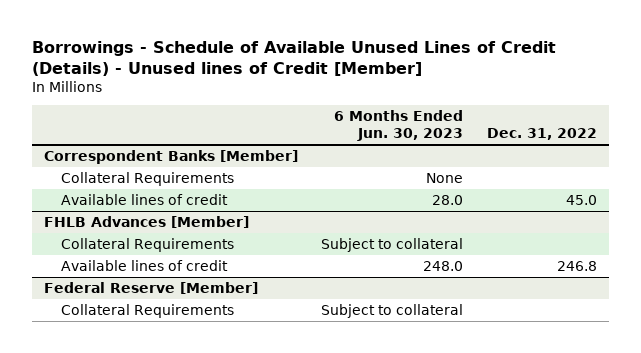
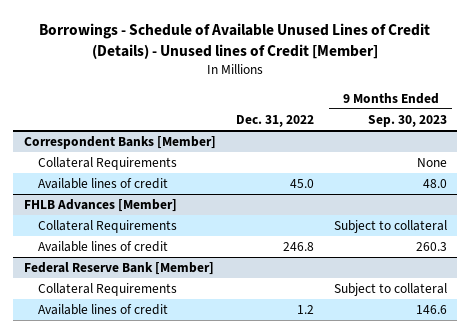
- | 6 Months Ended Jun. 30, 2023 | Dec. 31, 2022
+ | Dec. 31, 2022 | 9 Months Ended Sep. 30, 2023
- Federal Reserve [Member]
+ Federal Reserve Bank [Member]
+ Available lines of credit | 1.2 | 146.6

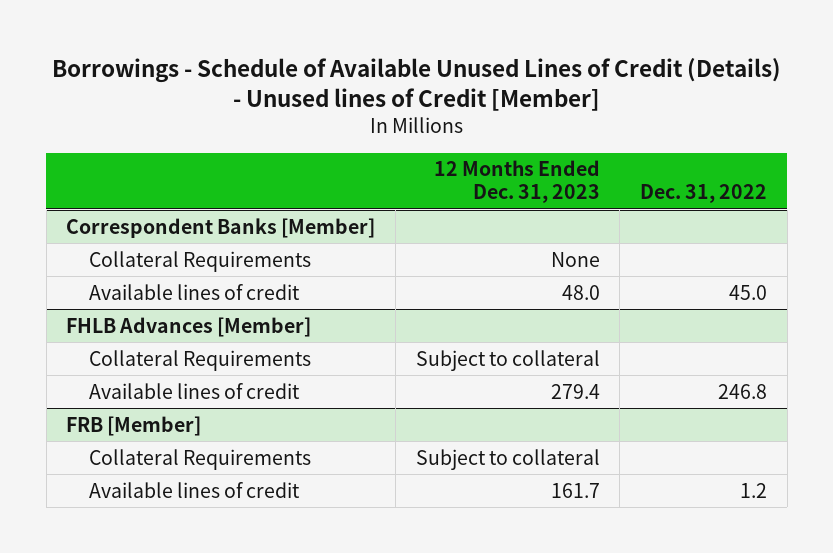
- | Dec. 31, 2022 | 9 Months Ended Sep. 30, 2023
+ | 12 Months Ended Dec. 31, 2023 | Dec. 31, 2022
- Federal Reserve Bank [Member]
+ FRB [Member]

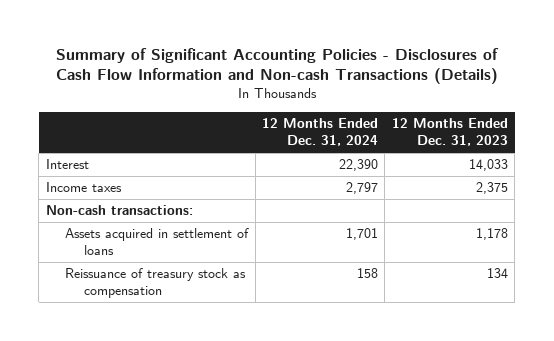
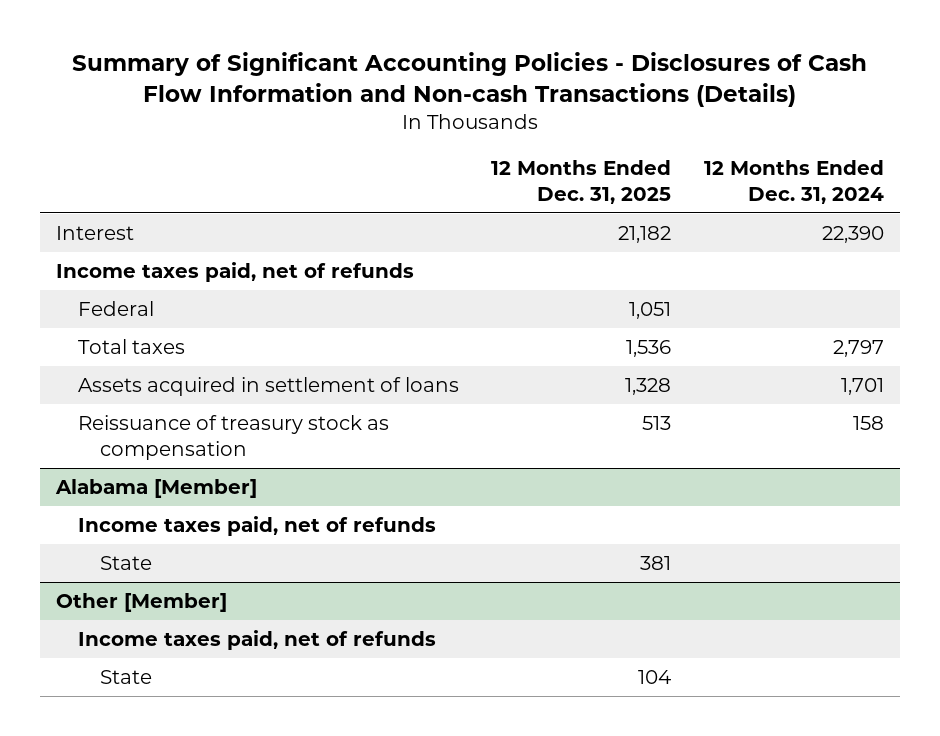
- | 12 Months Ended Dec. 31, 2024 | 12 Months Ended Dec. 31, 2023
+ | 12 Months Ended Dec. 31, 2025 | 12 Months Ended Dec. 31, 2024
- Income taxes | 2,797 | 2,375
- Non-cash transactions:
+ Income taxes paid, net of refunds
+ Federal | 1,051 |
+ Total taxes | 1,536 | 2,797
+ Alabama [Member]
+ Income taxes paid, net of refunds
+ State | 381 |
+ Other [Member]
+ Income taxes paid, net of refunds
+ State | 104 |

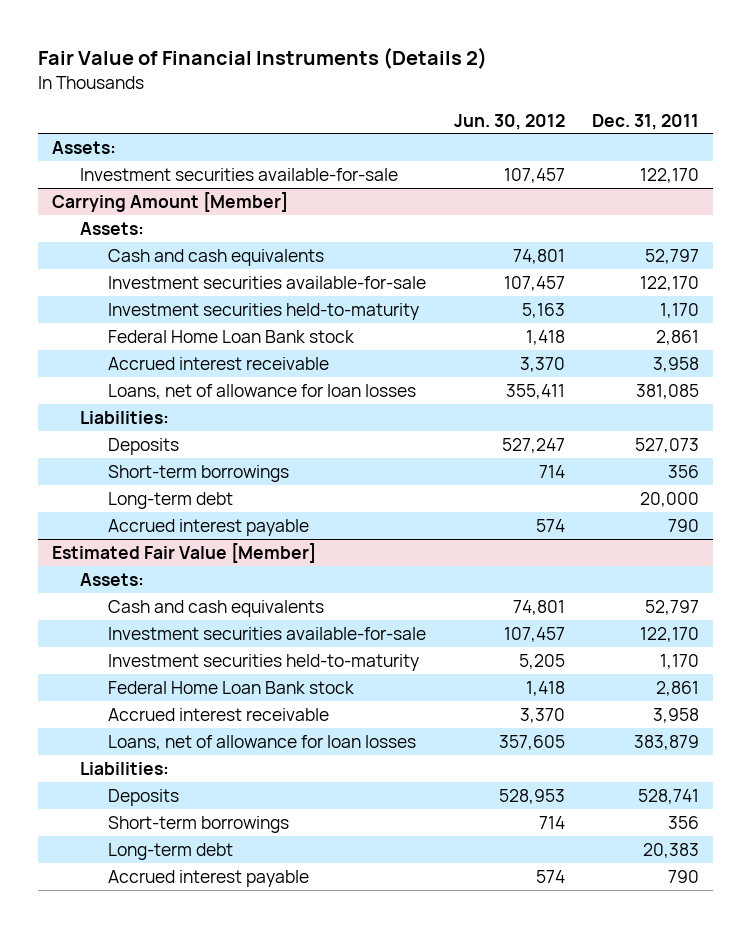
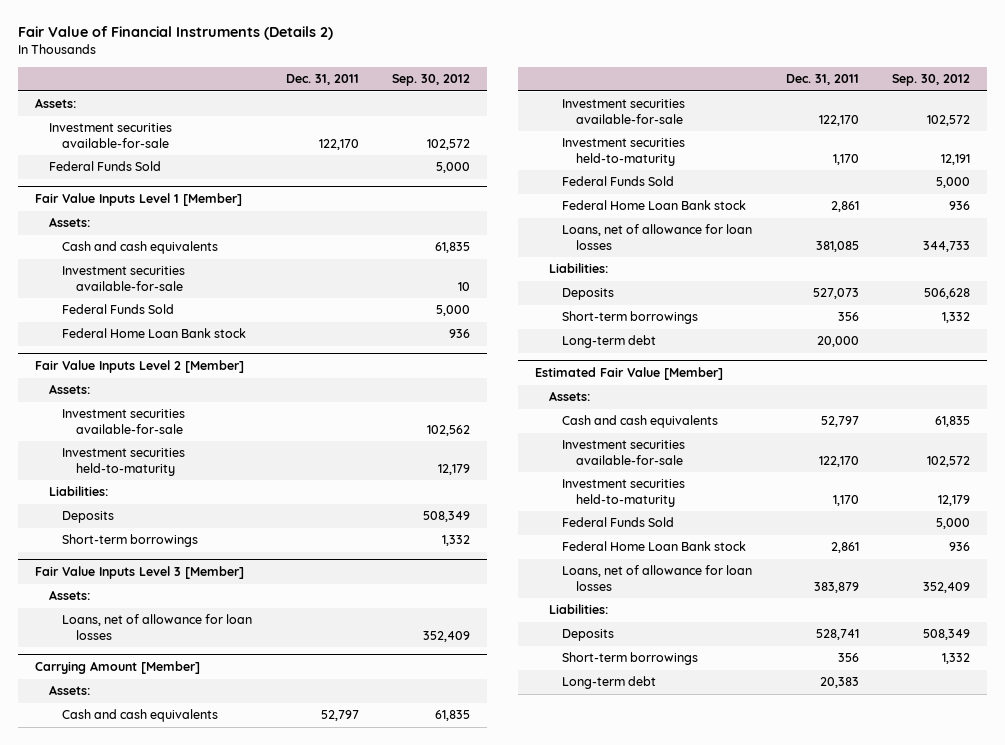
- | Jun. 30, 2012 | Dec. 31, 2011
+ | Dec. 31, 2011 | Sep. 30, 2012
+ Federal Funds Sold | | 5,000
+ Fair Value Inputs Level 1 [Member]
+ Assets:
+ Cash and cash equivalents | | 61,835
+ Investment securities available-for-sale | | 10
+ Federal Funds Sold | | 5,000
+ Federal Home Loan Bank stock | | 936
+ Fair Value Inputs Level 2 [Member]
+ Assets:
+ Investment securities available-for-sale | | 102,562
+ Investment securities held-to-maturity | | 12,179
+ Liabilities:
+ Deposits | | 508,349
+ Short-term borrowings | | 1,332
+ Fair Value Inputs Level 3 [Member]
+ Assets:
+ Loans, net of allowance for loan losses | | 352,409
@ Carrying Amount [Member]
+ Federal Funds Sold | | 5,000
- Accrued interest receivable | 3,370 | 3,958
- Accrued interest payable | 574 | 790
@ Estimated Fair Value [Member]
+ Federal Funds Sold | | 5,000
- Accrued interest receivable | 3,370 | 3,958
- Accrued interest payable | 574 | 790

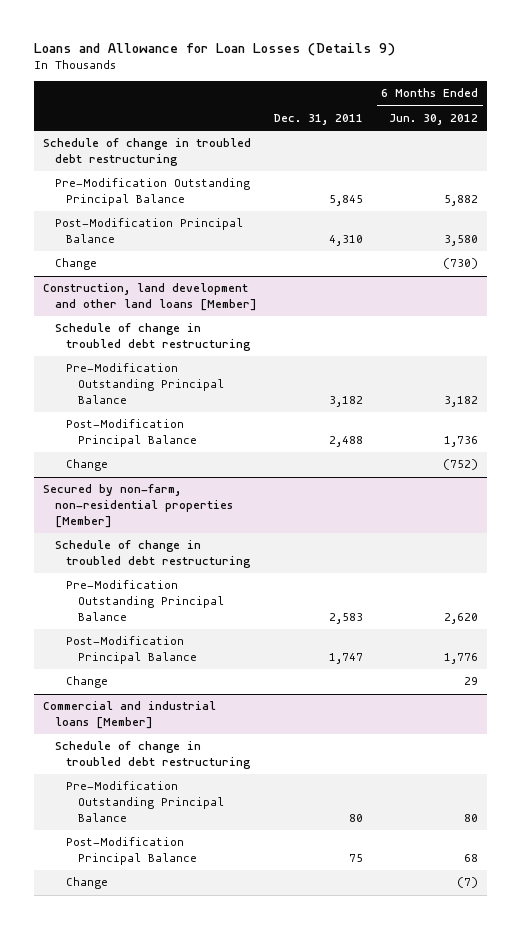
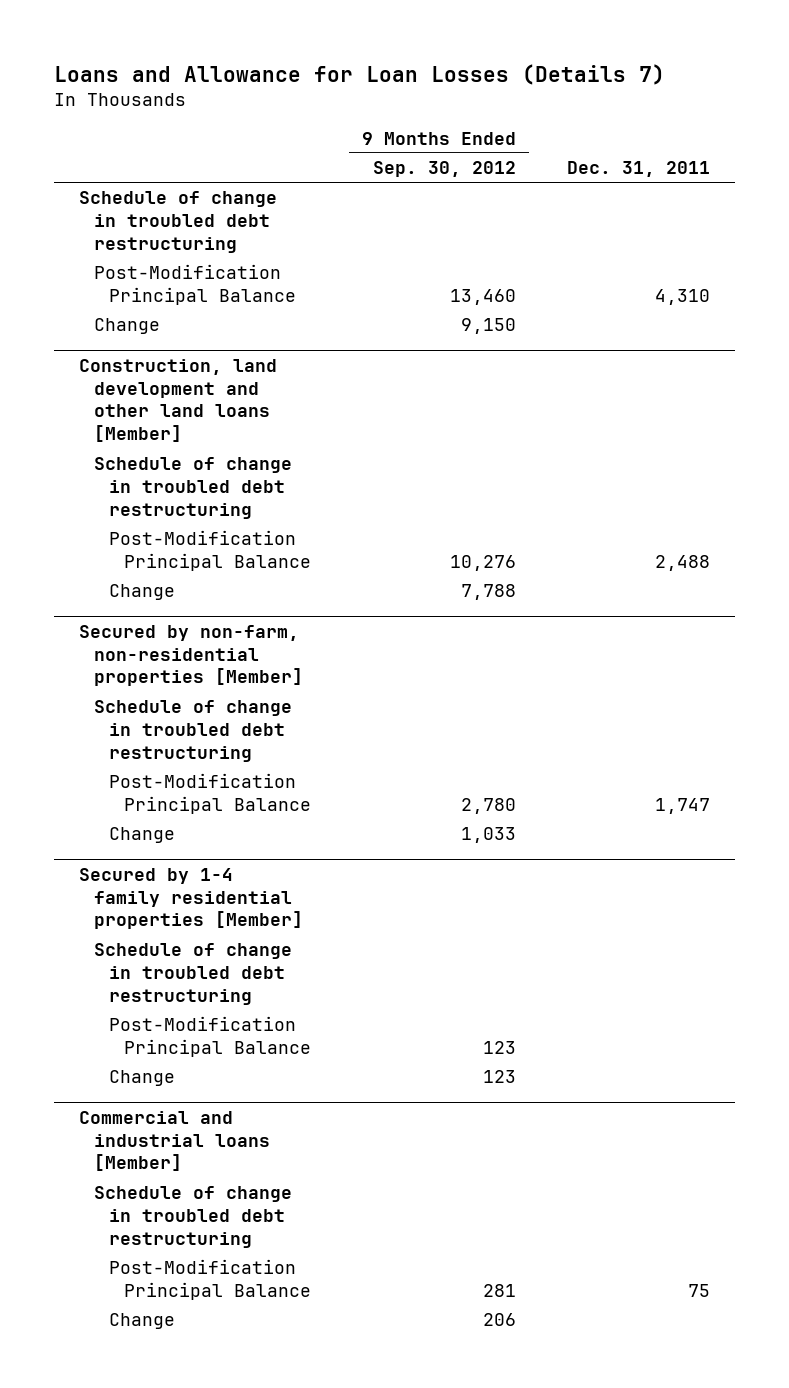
- Loans and Allowance for Loan Losses (Details 9)
+ Loans and Allowance for Loan Losses (Details 7)
- | Dec. 31, 2011 | 6 Months Ended Jun. 30, 2012
+ | 9 Months Ended Sep. 30, 2012 | Dec. 31, 2011
- Pre-Modification Outstanding Principal Balance | 5,845 | 5,882
@ Construction, land development and other land loans [Member]
- Pre-Modification Outstanding Principal Balance | 3,182 | 3,182
@ Secured by non-farm, non-residential properties [Member]
- Pre-Modification Outstanding Principal Balance | 2,583 | 2,620
+ Secured by 1-4 family residential properties [Member]
+ Schedule of change in troubled debt restructuring
+ Post-Modification Principal Balance | 123 |
+ Change | 123 |
@ Commercial and industrial loans [Member]
- Pre-Modification Outstanding Principal Balance | 80 | 80

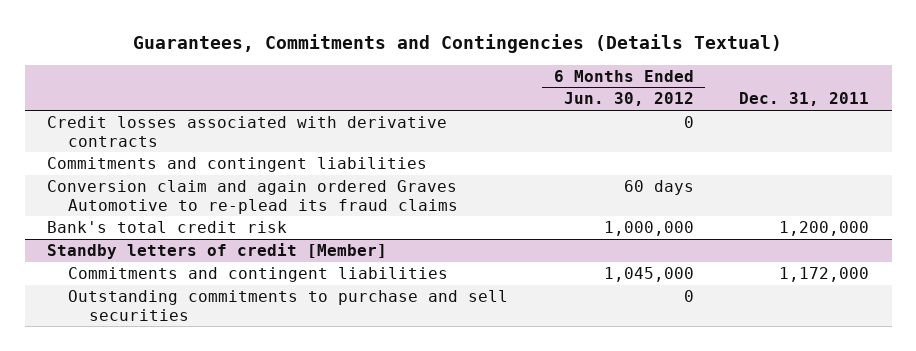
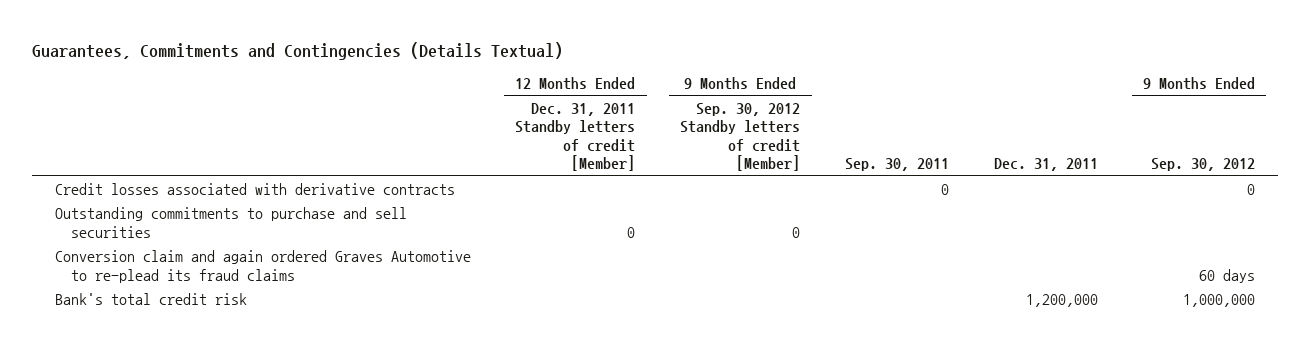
- | 6 Months Ended Jun. 30, 2012 | Dec. 31, 2011
+ | 12 Months Ended Dec. 31, 2011 Standby letters of credit [Member] | 9 Months Ended Sep. 30, 2012 Standby letters of credit [Member] | Sep. 30, 2011 | Dec. 31, 2011 | 9 Months Ended Sep. 30, 2012
- Commitments and contingent liabilities
+ Outstanding commitments to purchase and sell securities | 0 | 0 | | |
- Standby letters of credit [Member]
- Commitments and contingent liabilities | 1,045,000 | 1,172,000
- Outstanding commitments to purchase and sell securities | 0 |

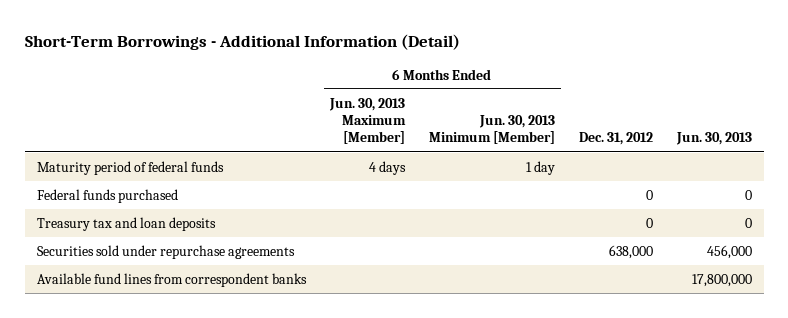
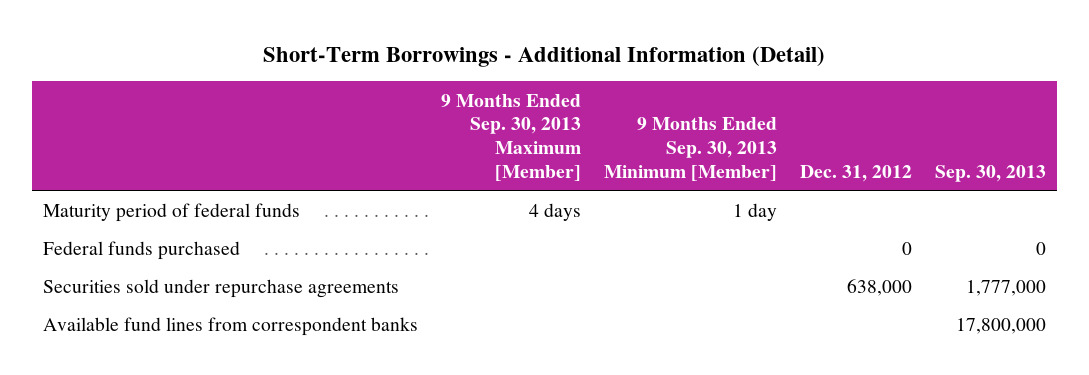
- | 6 Months Ended Jun. 30, 2013 Maximum [Member] | 6 Months Ended Jun. 30, 2013 Minimum [Member] | Dec. 31, 2012 | Jun. 30, 2013
+ | 9 Months Ended Sep. 30, 2013 Maximum [Member] | 9 Months Ended Sep. 30, 2013 Minimum [Member] | Dec. 31, 2012 | Sep. 30, 2013
- Treasury tax and loan deposits | | | 0 | 0

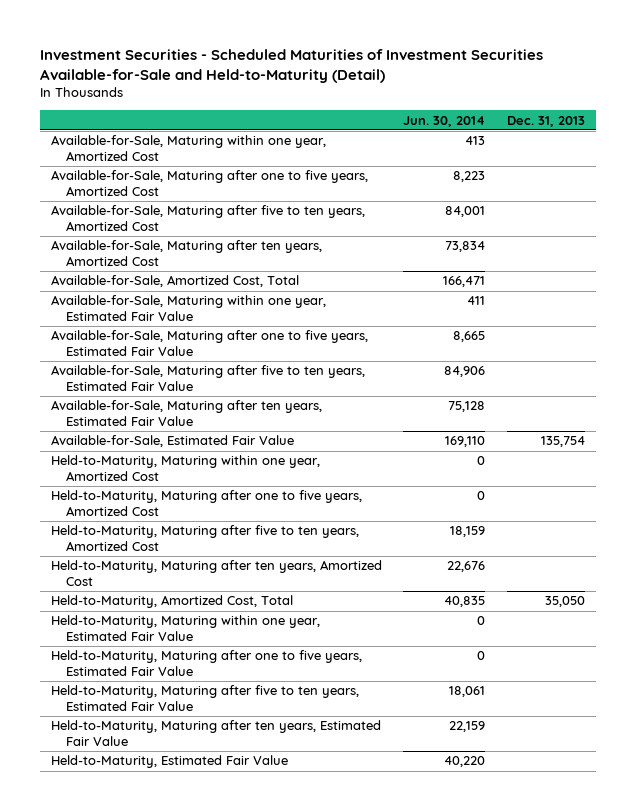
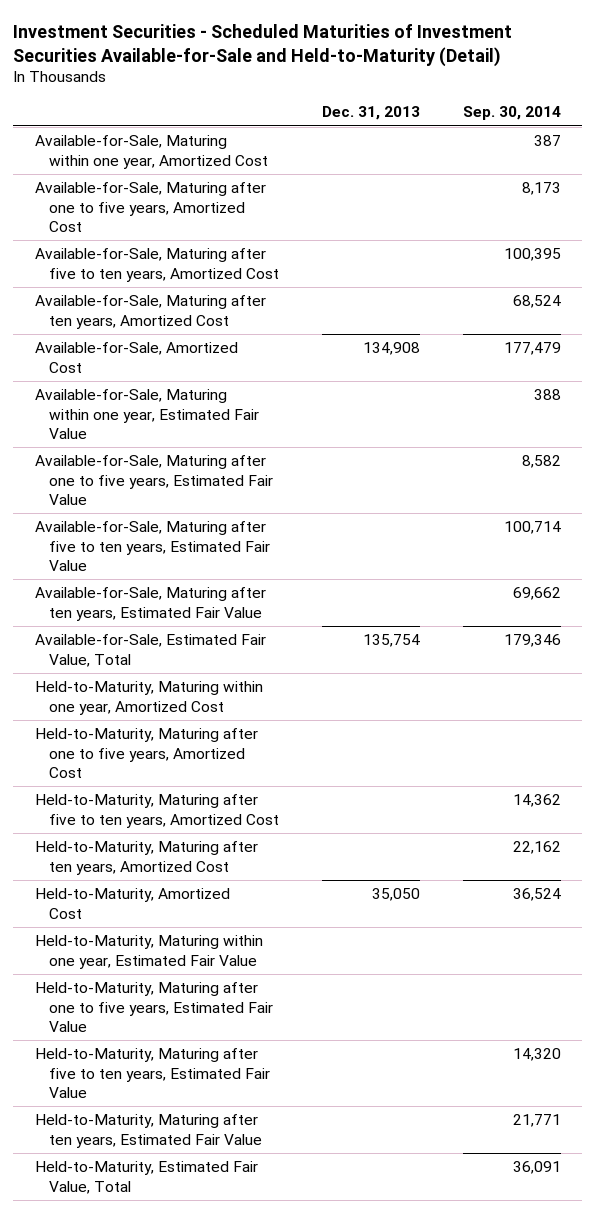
- | Jun. 30, 2014 | Dec. 31, 2013
+ | Dec. 31, 2013 | Sep. 30, 2014
- Available-for-Sale, Amortized Cost, Total | 166,471 |
+ Available-for-Sale, Amortized Cost | 134,908 | 177,479
- Available-for-Sale, Estimated Fair Value | 169,110 | 135,754
+ Available-for-Sale, Estimated Fair Value, Total | 135,754 | 179,346
- Held-to-Maturity, Amortized Cost, Total | 40,835 | 35,050
+ Held-to-Maturity, Amortized Cost | 35,050 | 36,524
- Held-to-Maturity, Estimated Fair Value | 40,220 |
+ Held-to-Maturity, Estimated Fair Value, Total | | 36,091

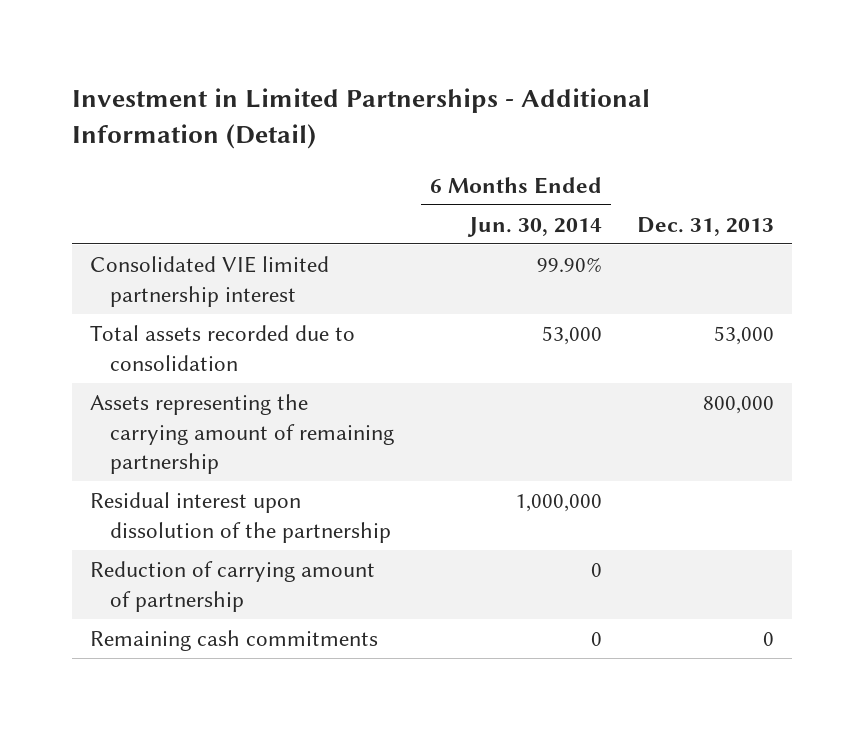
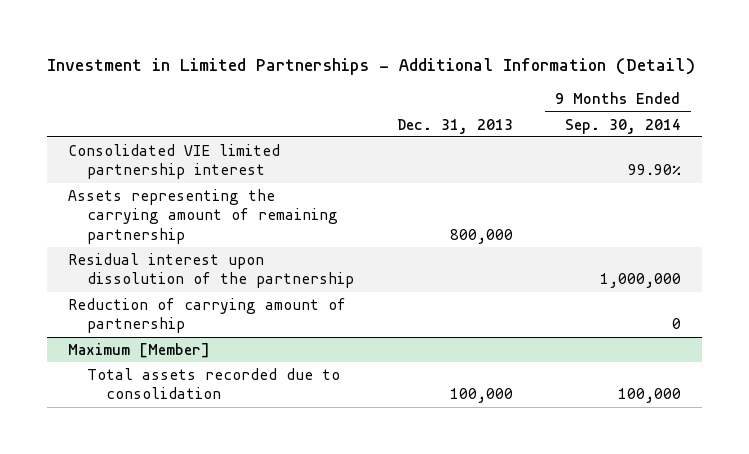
- | 6 Months Ended Jun. 30, 2014 | Dec. 31, 2013
+ | Dec. 31, 2013 | 9 Months Ended Sep. 30, 2014
- Total assets recorded due to consolidation | 53,000 | 53,000
- Remaining cash commitments | 0 | 0
+ Maximum [Member]
+ Total assets recorded due to consolidation | 100,000 | 100,000

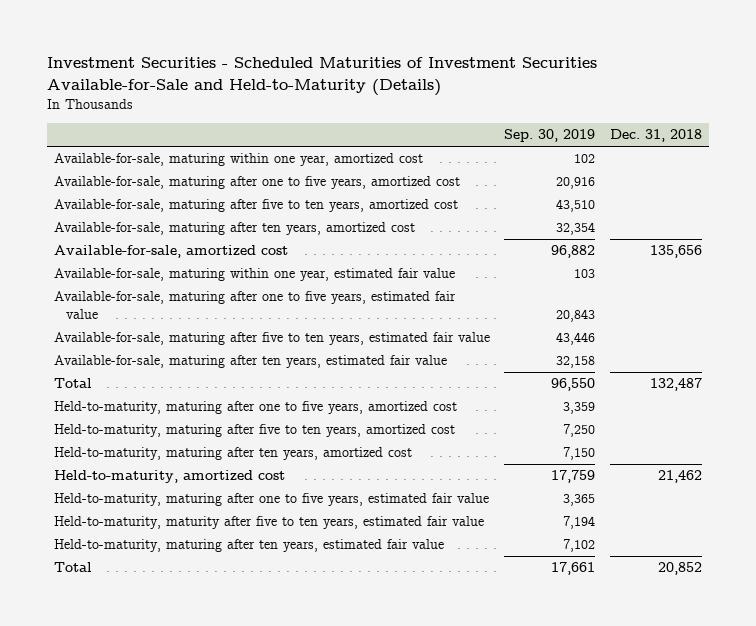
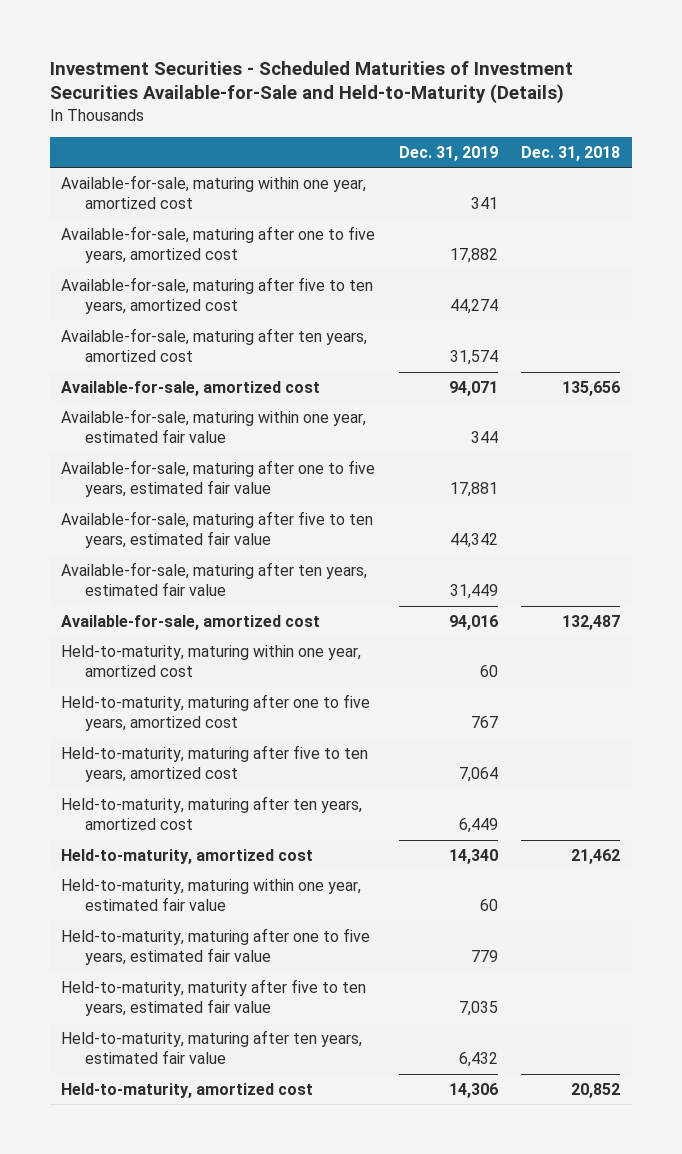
- | Sep. 30, 2019 | Dec. 31, 2018
+ | Dec. 31, 2019 | Dec. 31, 2018
- Total | 96,550 | 132,487
+ Available-for-sale, amortized cost | 94,016 | 132,487
+ Held-to-maturity, maturing within one year, amortized cost | 60 |
+ Held-to-maturity, maturing within one year, estimated fair value | 60 |
- Total | 17,661 | 20,852
+ Held-to-maturity, amortized cost | 14,306 | 20,852

